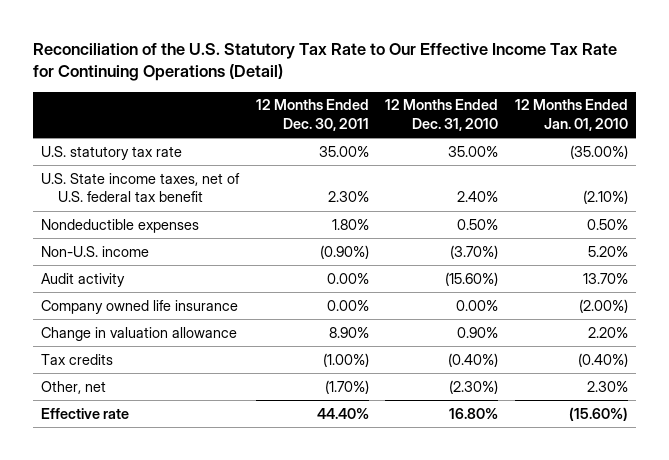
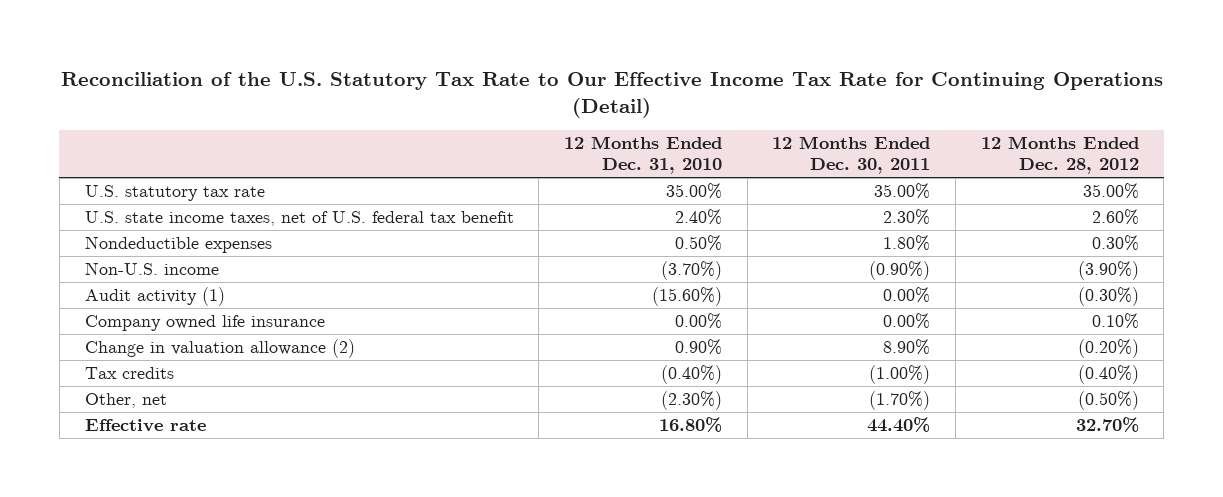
- | 12 Months Ended Dec. 30, 2011 | 12 Months Ended Dec. 31, 2010 | 12 Months Ended Jan. 01, 2010
+ | 12 Months Ended Dec. 31, 2010 | 12 Months Ended Dec. 30, 2011 | 12 Months Ended Dec. 28, 2012
- U.S. State income taxes, net of U.S. federal tax benefit | 2.30% | 2.40% | (2.10%)
+ U.S. state income taxes, net of U.S. federal tax benefit | 2.40% | 2.30% | 2.60%
- Audit activity | 0.00% | (15.60%) | 13.70%
+ Audit activity (1) | (15.60%) | 0.00% | (0.30%)
- Change in valuation allowance | 8.90% | 0.90% | 2.20%
+ Change in valuation allowance (2) | 0.90% | 8.90% | (0.20%)

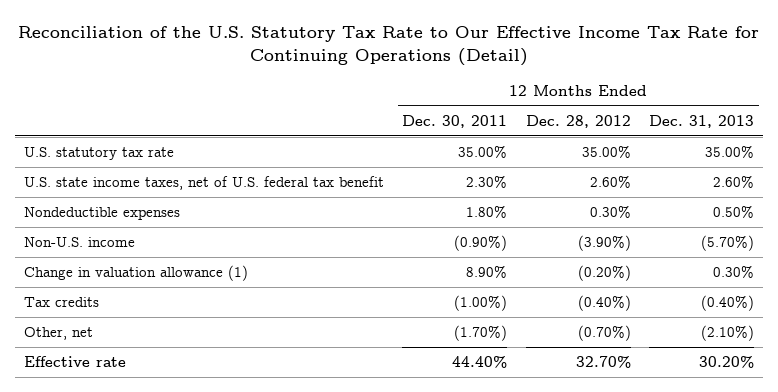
- | 12 Months Ended Dec. 31, 2010 | 12 Months Ended Dec. 30, 2011 | 12 Months Ended Dec. 28, 2012
+ | 12 Months Ended Dec. 30, 2011 | 12 Months Ended Dec. 28, 2012 | 12 Months Ended Dec. 31, 2013
- Audit activity (1) | (15.60%) | 0.00% | (0.30%)
- Company owned life insurance | 0.00% | 0.00% | 0.10%
- Change in valuation allowance (2) | 0.90% | 8.90% | (0.20%)
+ Change in valuation allowance (1) | 8.90% | (0.20%) | 0.30%
- Other, net | (2.30%) | (1.70%) | (0.50%)
+ Other, net | (1.70%) | (0.70%) | (2.10%)

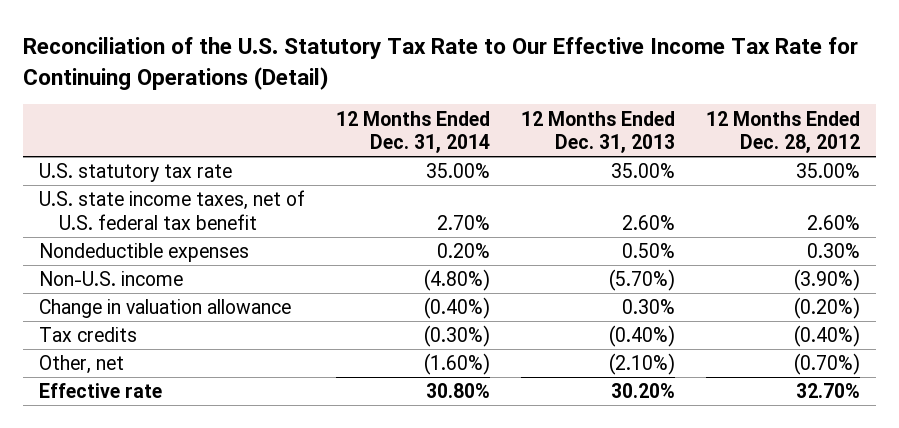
- | 12 Months Ended Dec. 30, 2011 | 12 Months Ended Dec. 28, 2012 | 12 Months Ended Dec. 31, 2013
+ | 12 Months Ended Dec. 31, 2014 | 12 Months Ended Dec. 31, 2013 | 12 Months Ended Dec. 28, 2012
- Change in valuation allowance (1) | 8.90% | (0.20%) | 0.30%
+ Change in valuation allowance | (0.40%) | 0.30% | (0.20%)

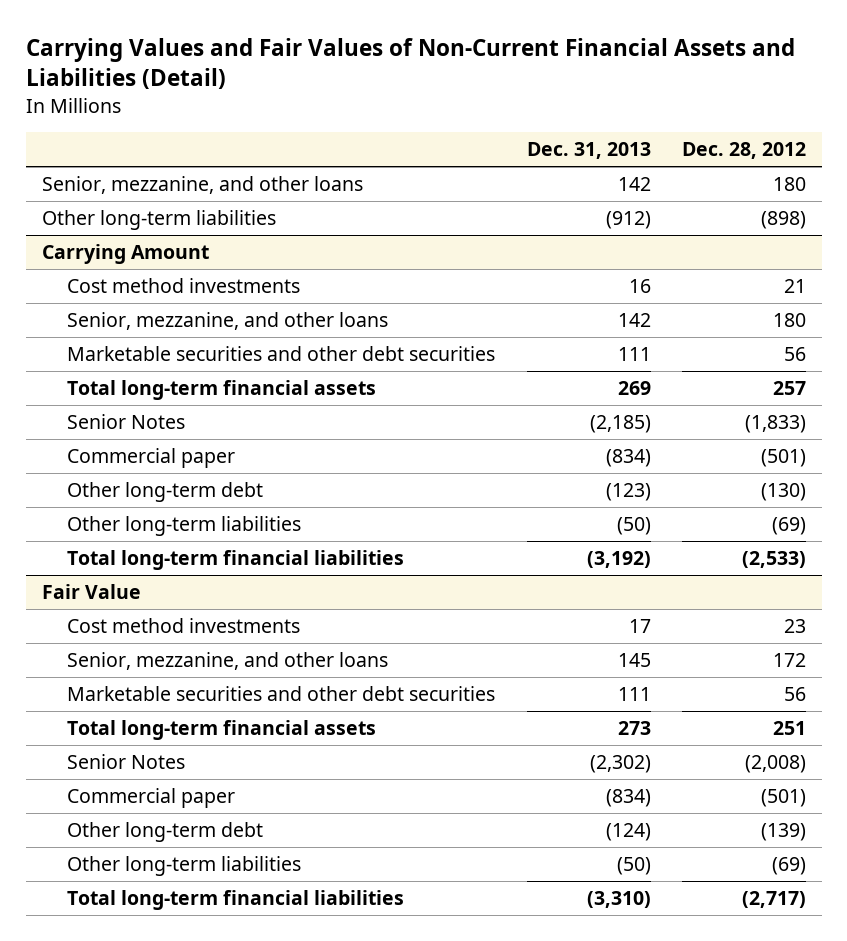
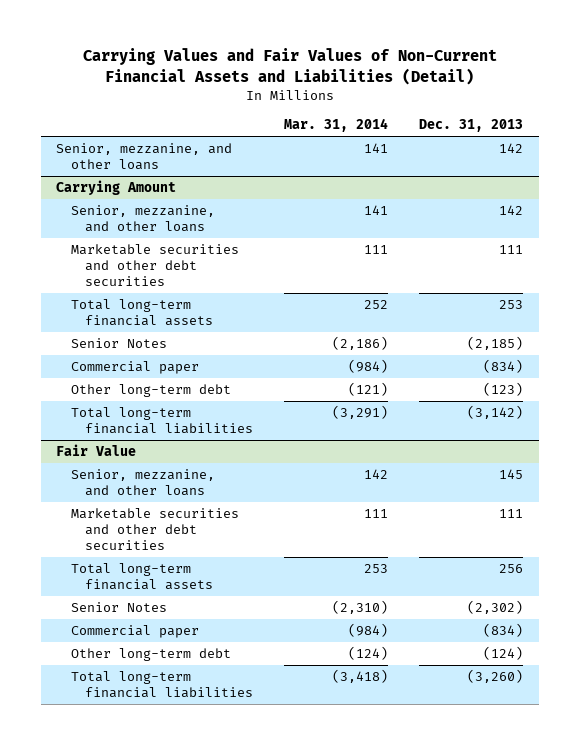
- | Dec. 31, 2013 | Dec. 28, 2012
+ | Mar. 31, 2014 | Dec. 31, 2013
- Other long-term liabilities | (912) | (898)
@ Carrying Amount
- Cost method investments | 16 | 21
- Total long-term financial assets | 269 | 257
+ Total long-term financial assets | 252 | 253
- Other long-term liabilities | (50) | (69)
- Total long-term financial liabilities | (3,192) | (2,533)
+ Total long-term financial liabilities | (3,291) | (3,142)
@ Fair Value
- Cost method investments | 17 | 23
- Total long-term financial assets | 273 | 251
+ Total long-term financial assets | 253 | 256
- Other long-term liabilities | (50) | (69)
- Total long-term financial liabilities | (3,310) | (2,717)
+ Total long-term financial liabilities | (3,418) | (3,260)

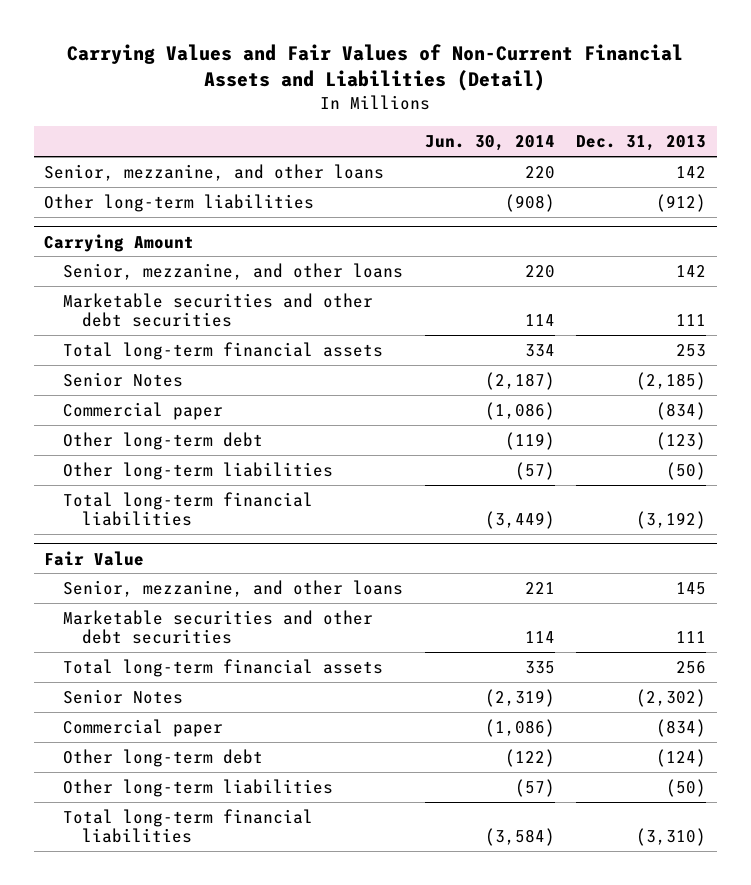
- | Mar. 31, 2014 | Dec. 31, 2013
+ | Jun. 30, 2014 | Dec. 31, 2013
+ Other long-term liabilities | (908) | (912)
@ Carrying Amount
- Total long-term financial liabilities | (3,291) | (3,142)
+ Other long-term liabilities | (57) | (50)
+ Total long-term financial liabilities | (3,449) | (3,192)
@ Fair Value
- Total long-term financial liabilities | (3,418) | (3,260)
+ Other long-term liabilities | (57) | (50)
+ Total long-term financial liabilities | (3,584) | (3,310)

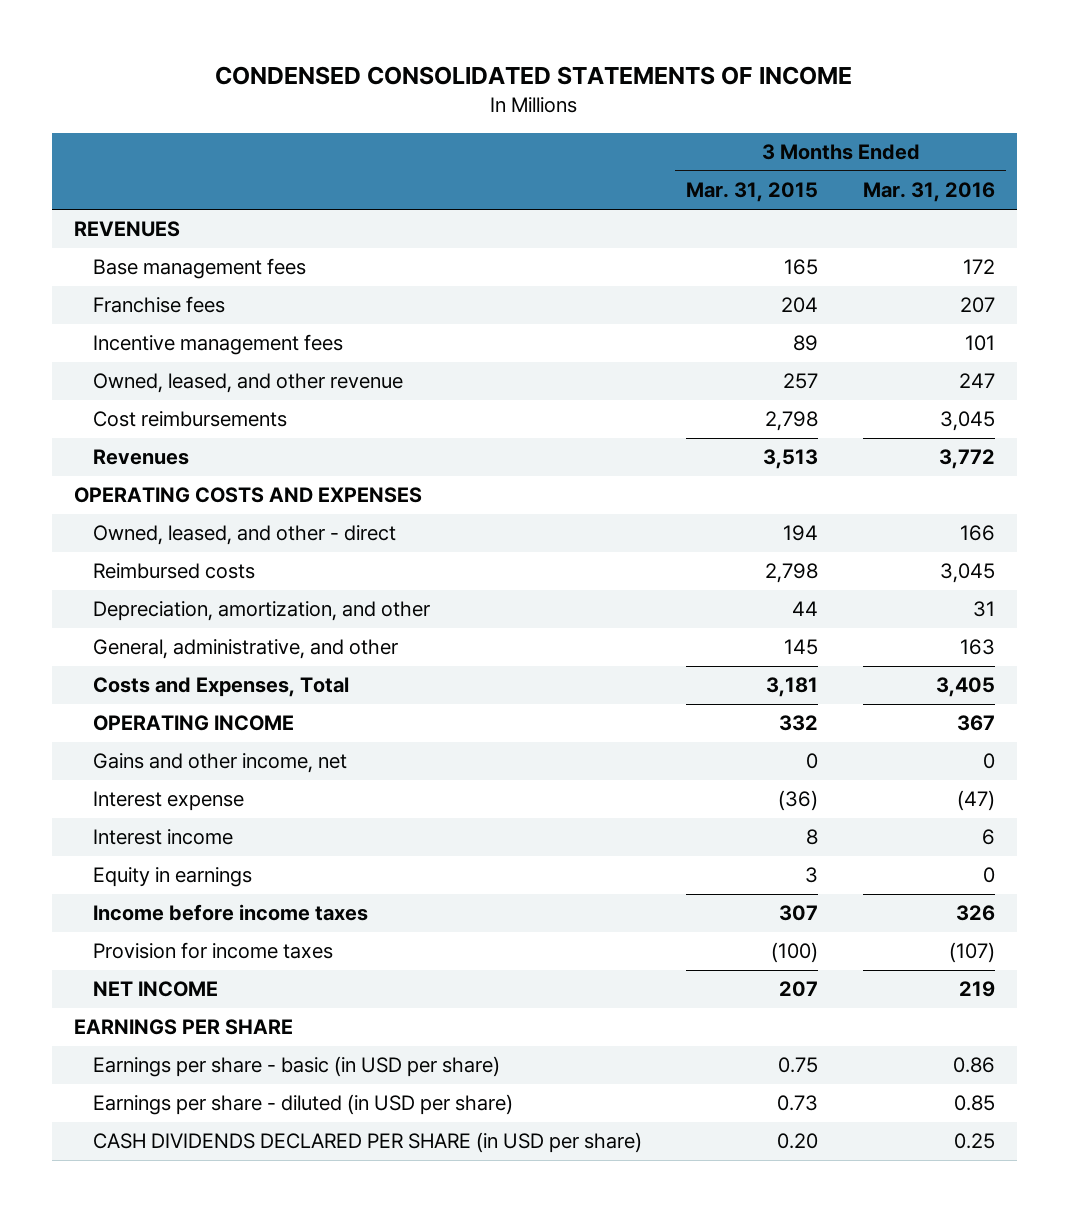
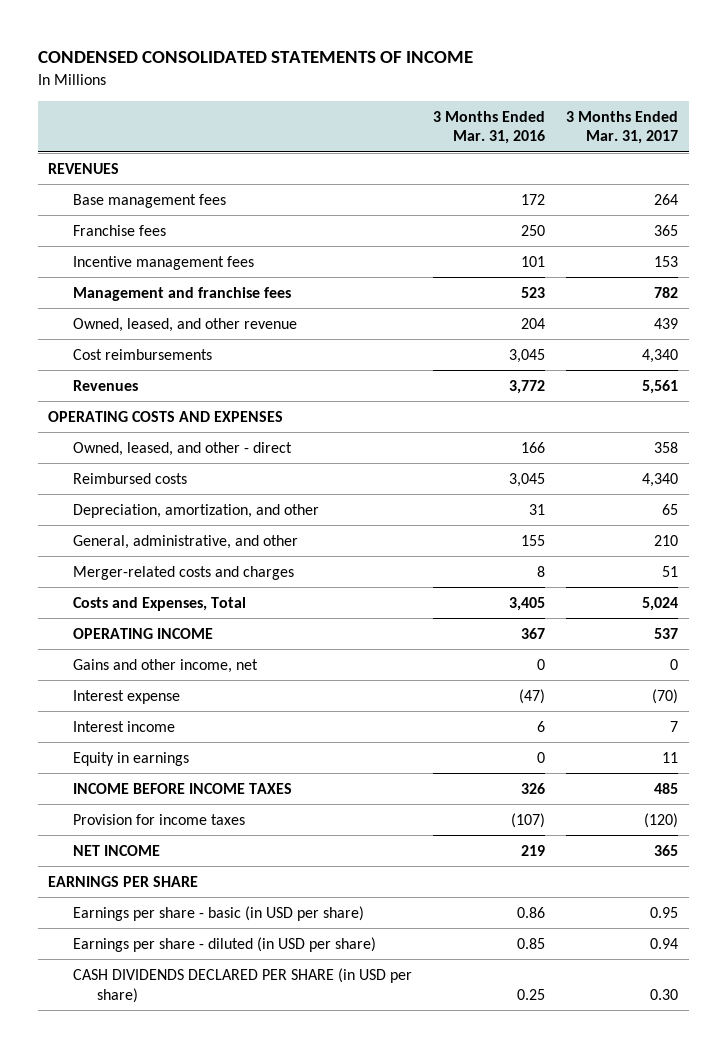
- | 3 Months Ended Mar. 31, 2015 | 3 Months Ended Mar. 31, 2016
+ | 3 Months Ended Mar. 31, 2016 | 3 Months Ended Mar. 31, 2017
- Franchise fees | 204 | 207
+ Franchise fees | 250 | 365
- Owned, leased, and other revenue | 257 | 247
+ Management and franchise fees | 523 | 782
+ Owned, leased, and other revenue | 204 | 439
- General, administrative, and other | 145 | 163
+ General, administrative, and other | 155 | 210
+ Merger-related costs and charges | 8 | 51
- Income before income taxes | 307 | 326
+ INCOME BEFORE INCOME TAXES | 326 | 485

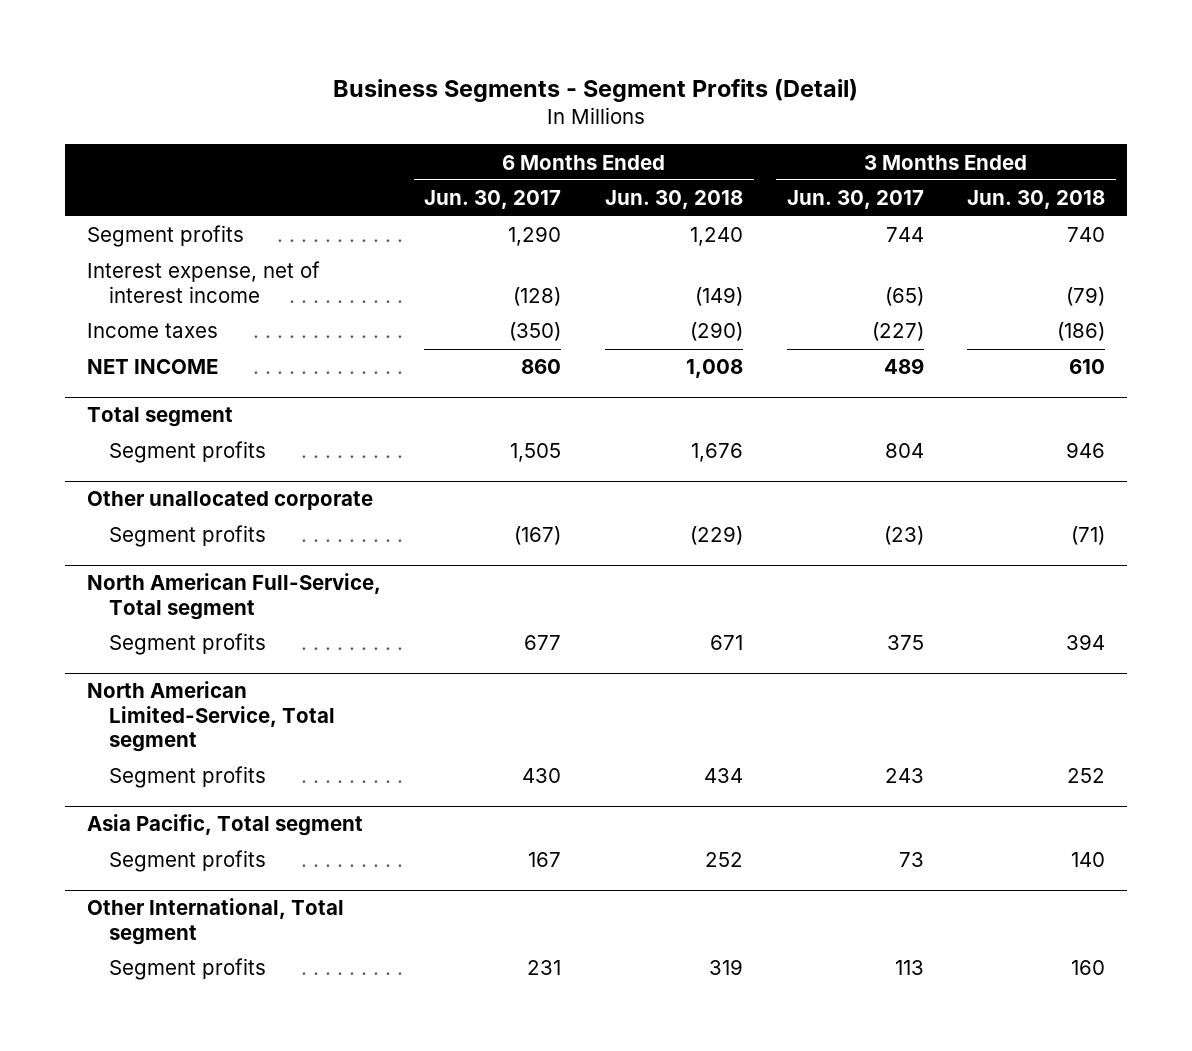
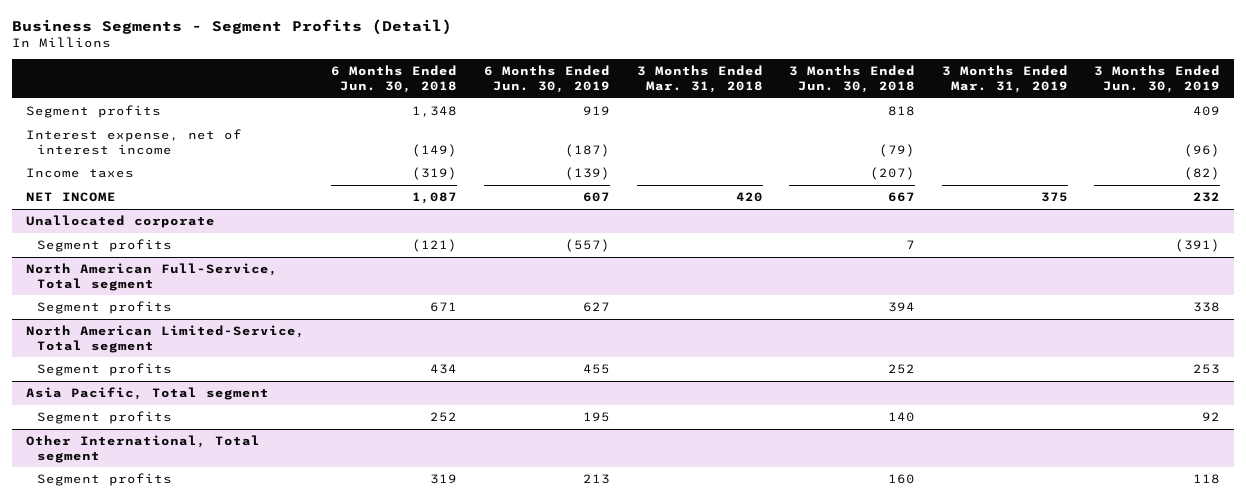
- | 6 Months Ended Jun. 30, 2017 | 6 Months Ended Jun. 30, 2018 | 3 Months Ended Jun. 30, 2017 | 3 Months Ended Jun. 30, 2018
+ | 6 Months Ended Jun. 30, 2018 | 6 Months Ended Jun. 30, 2019 | 3 Months Ended Mar. 31, 2018 | 3 Months Ended Jun. 30, 2018 | 3 Months Ended Mar. 31, 2019 | 3 Months Ended Jun. 30, 2019
- Segment profits | 1,290 | 1,240 | 744 | 740
+ Segment profits | 1,348 | 919 | | 818 | | 409
- Income taxes | (350) | (290) | (227) | (186)
- NET INCOME | 860 | 1,008 | 489 | 610
- Total segment
- Segment profits | 1,505 | 1,676 | 804 | 946
- Other unallocated corporate
- Segment profits | (167) | (229) | (23) | (71)
+ Income taxes | (319) | (139) | | (207) | | (82)
+ NET INCOME | 1,087 | 607 | 420 | 667 | 375 | 232
+ Unallocated corporate
+ Segment profits | (121) | (557) | | 7 | | (391)

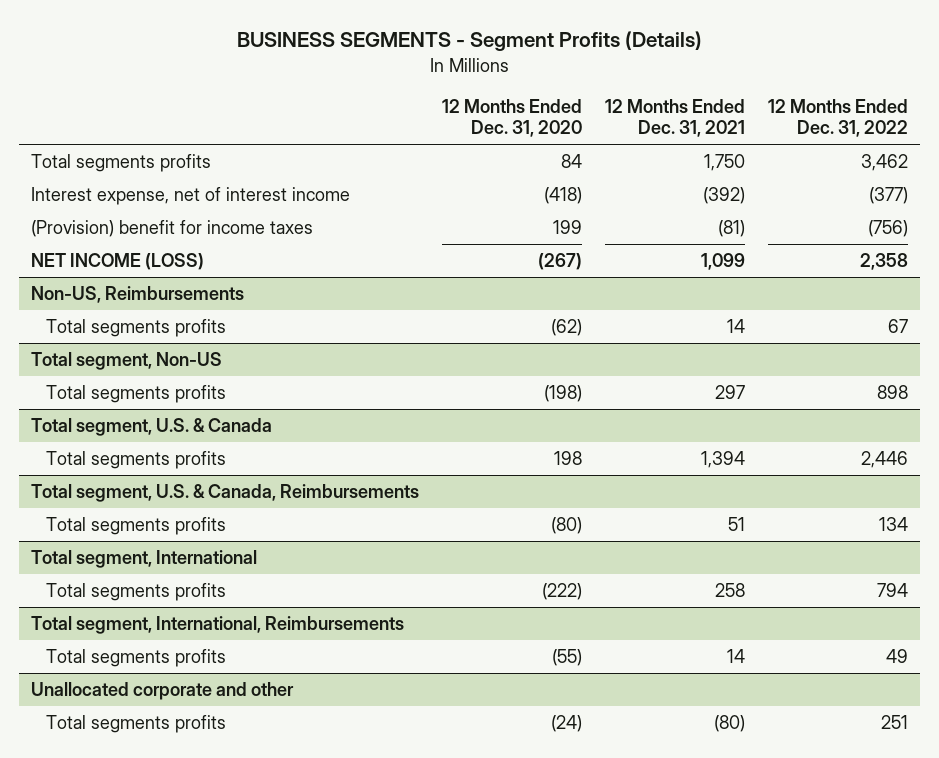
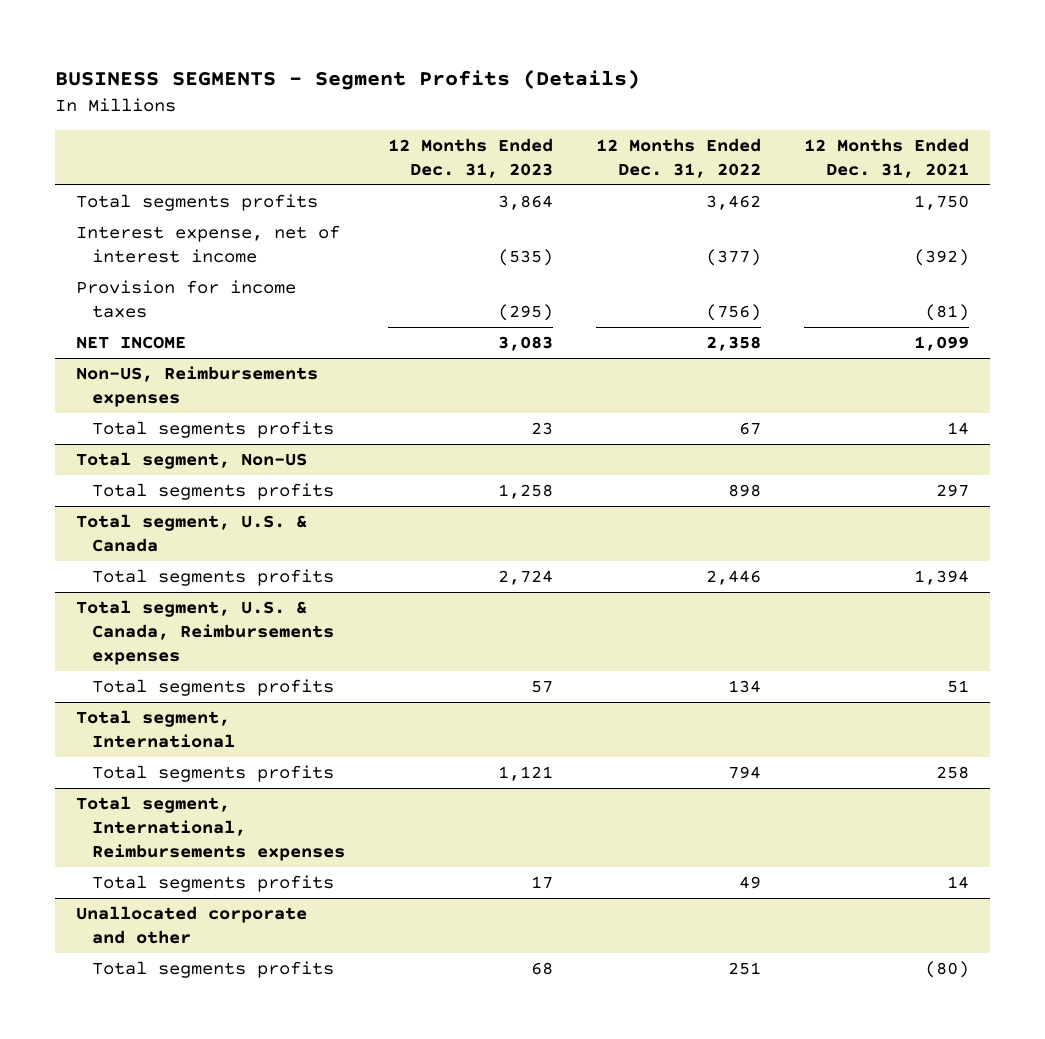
- | 12 Months Ended Dec. 31, 2020 | 12 Months Ended Dec. 31, 2021 | 12 Months Ended Dec. 31, 2022
+ | 12 Months Ended Dec. 31, 2023 | 12 Months Ended Dec. 31, 2022 | 12 Months Ended Dec. 31, 2021
- (Provision) benefit for income taxes | 199 | (81) | (756)
- NET INCOME (LOSS) | (267) | 1,099 | 2,358
- Non-US, Reimbursements
+ Provision for income taxes | (295) | (756) | (81)
+ NET INCOME | 3,083 | 2,358 | 1,099
+ Non-US, Reimbursements expenses
- Total segment, U.S. & Canada, Reimbursements
+ Total segment, U.S. & Canada, Reimbursements expenses
- Total segment, International, Reimbursements
+ Total segment, International, Reimbursements expenses

